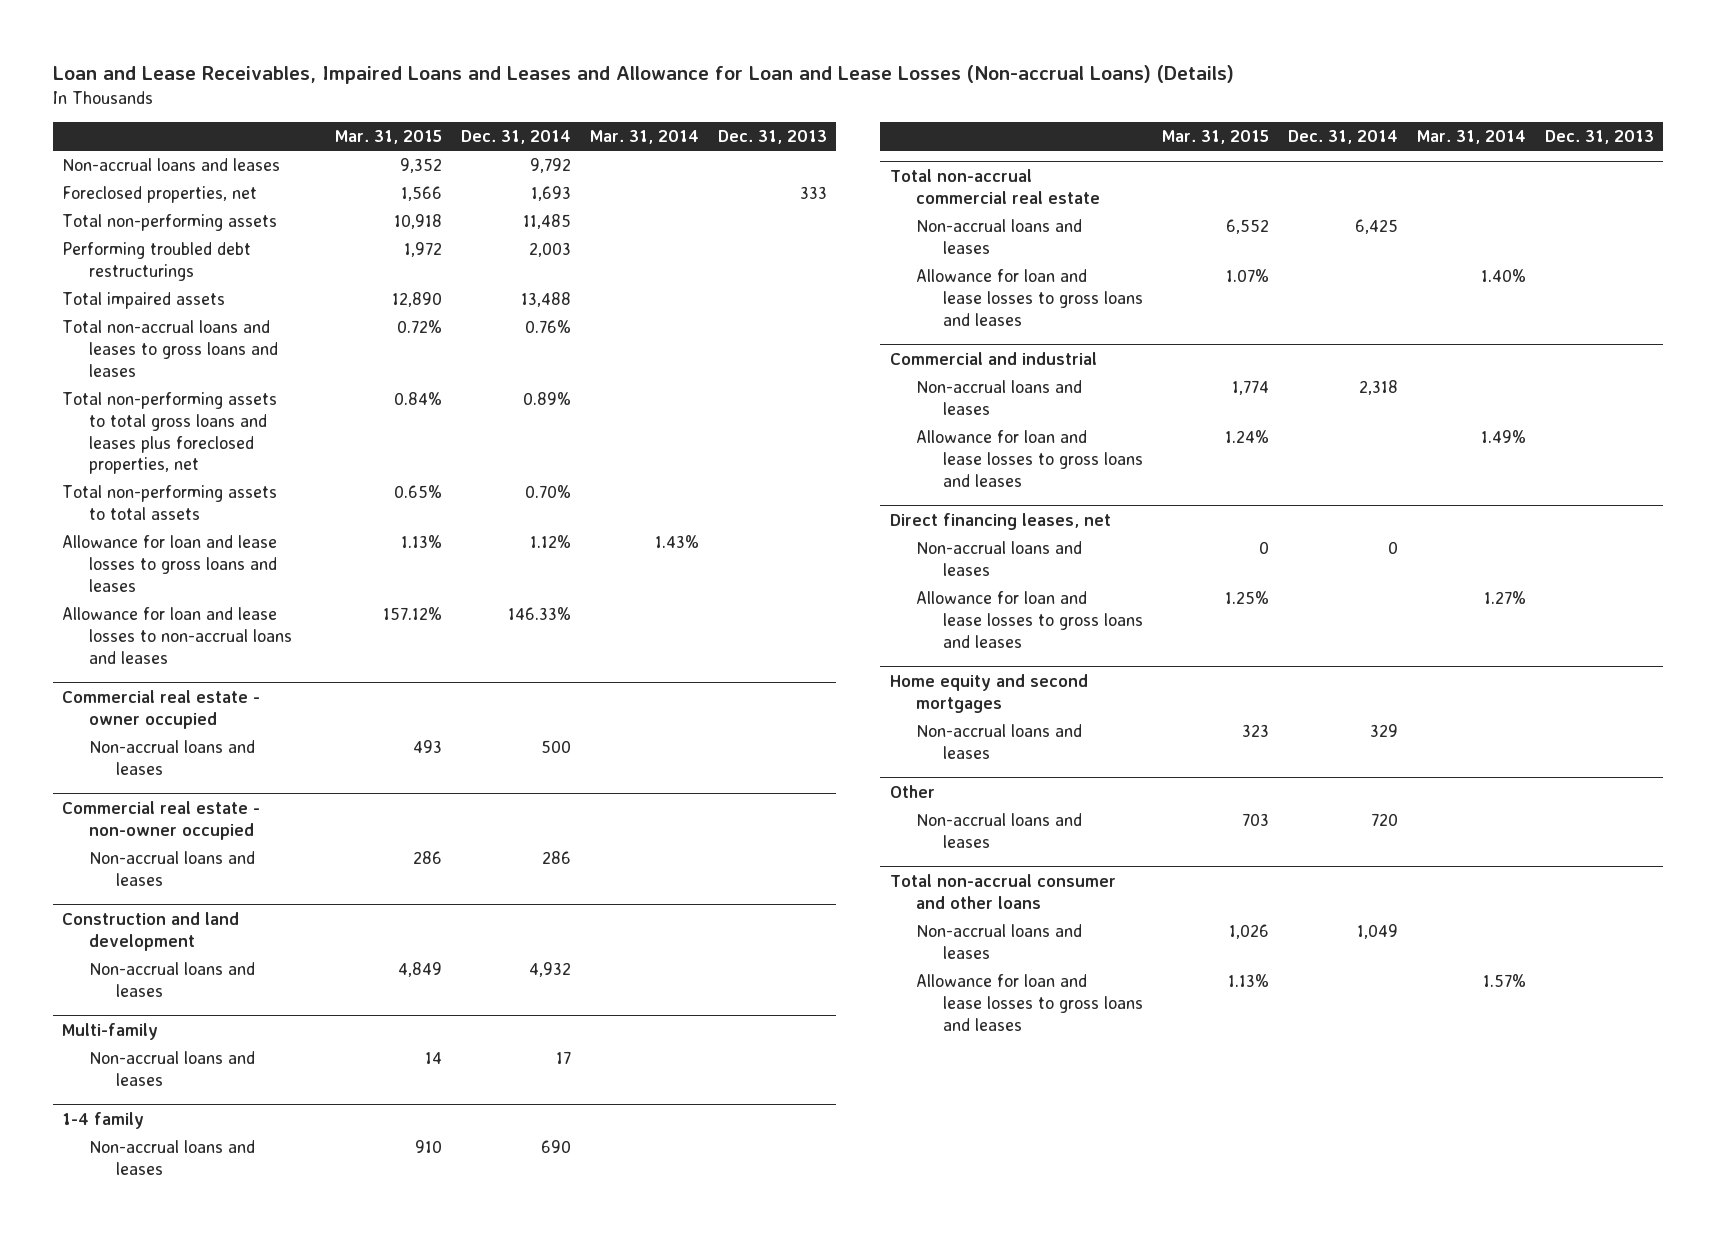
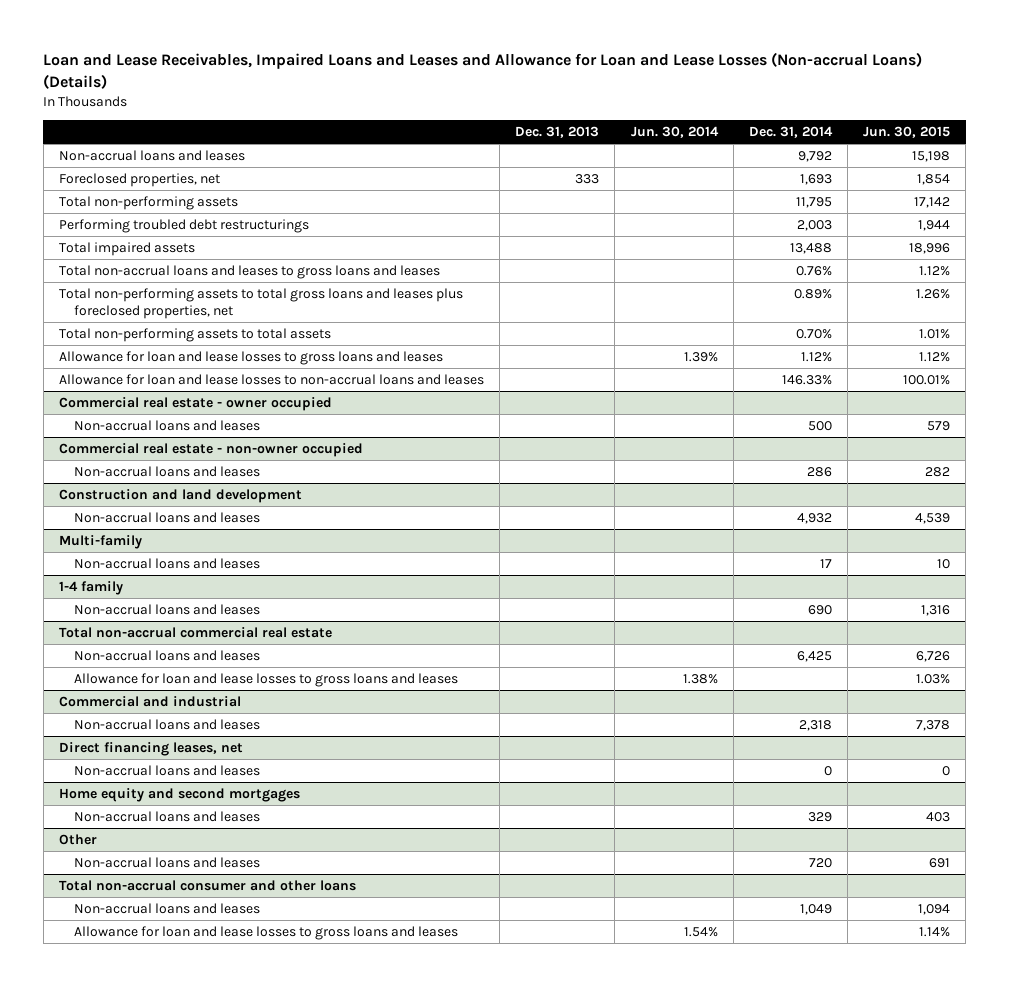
- | Mar. 31, 2015 | Dec. 31, 2014 | Mar. 31, 2014 | Dec. 31, 2013
+ | Dec. 31, 2013 | Jun. 30, 2014 | Dec. 31, 2014 | Jun. 30, 2015
- Total non-performing assets | 10,918 | 11,485 | |
+ Total non-performing assets | | | 11,795 | 17,142
@ Commercial and industrial
- Allowance for loan and lease losses to gross loans and leases | 1.24% | | 1.49% |
@ Direct financing leases, net
- Allowance for loan and lease losses to gross loans and leases | 1.25% | | 1.27% |

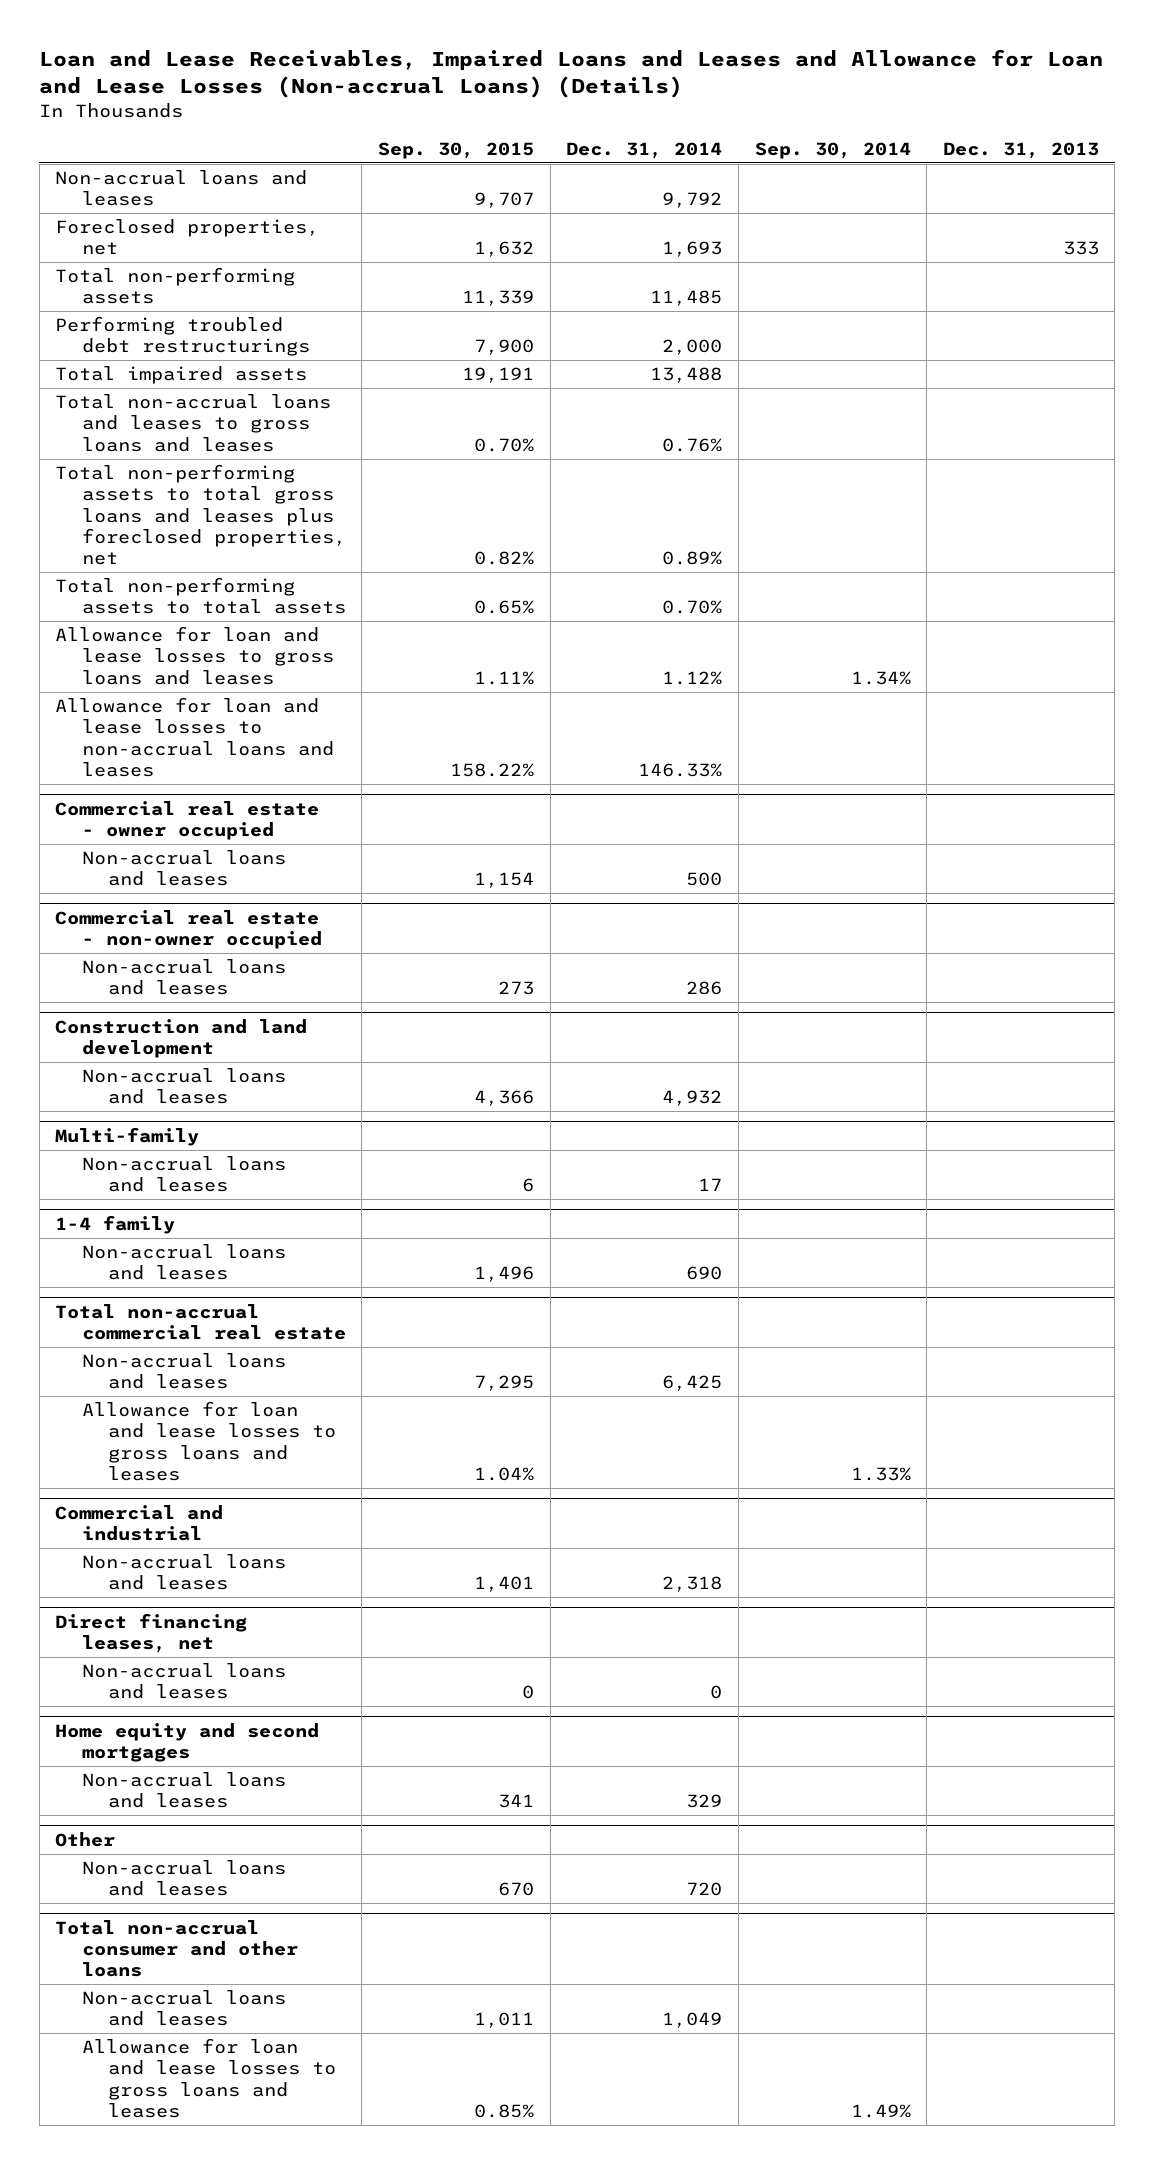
- | Dec. 31, 2013 | Jun. 30, 2014 | Dec. 31, 2014 | Jun. 30, 2015
+ | Sep. 30, 2015 | Dec. 31, 2014 | Sep. 30, 2014 | Dec. 31, 2013
- Total non-performing assets | | | 11,795 | 17,142
- Performing troubled debt restructurings | | | 2,003 | 1,944
+ Total non-performing assets | 11,339 | 11,485 | |
+ Performing troubled debt restructurings | 7,900 | 2,000 | |

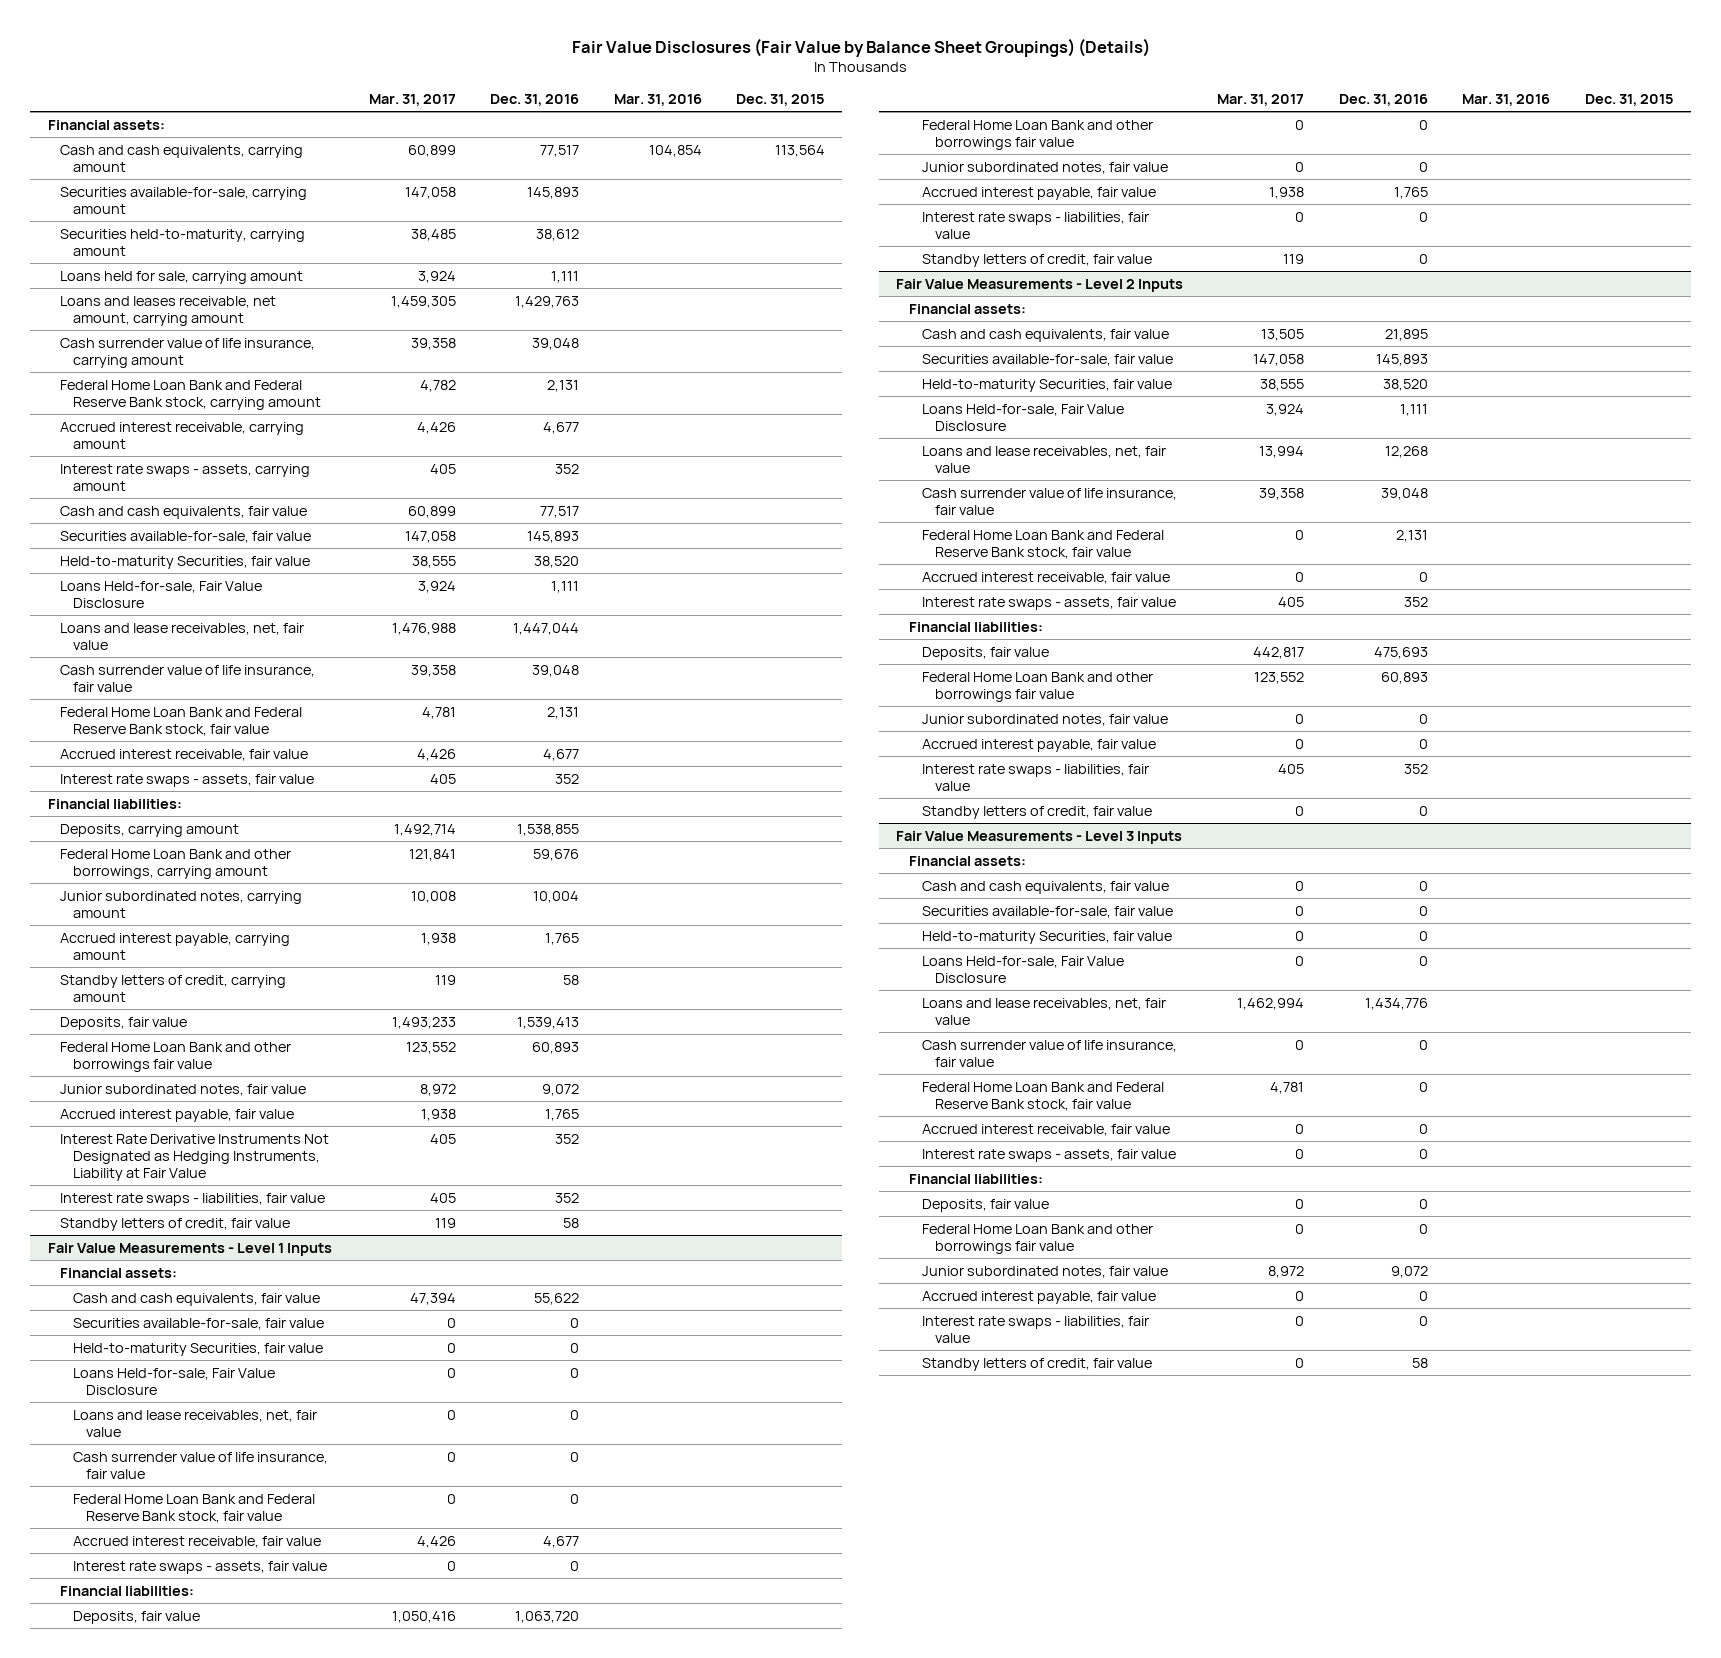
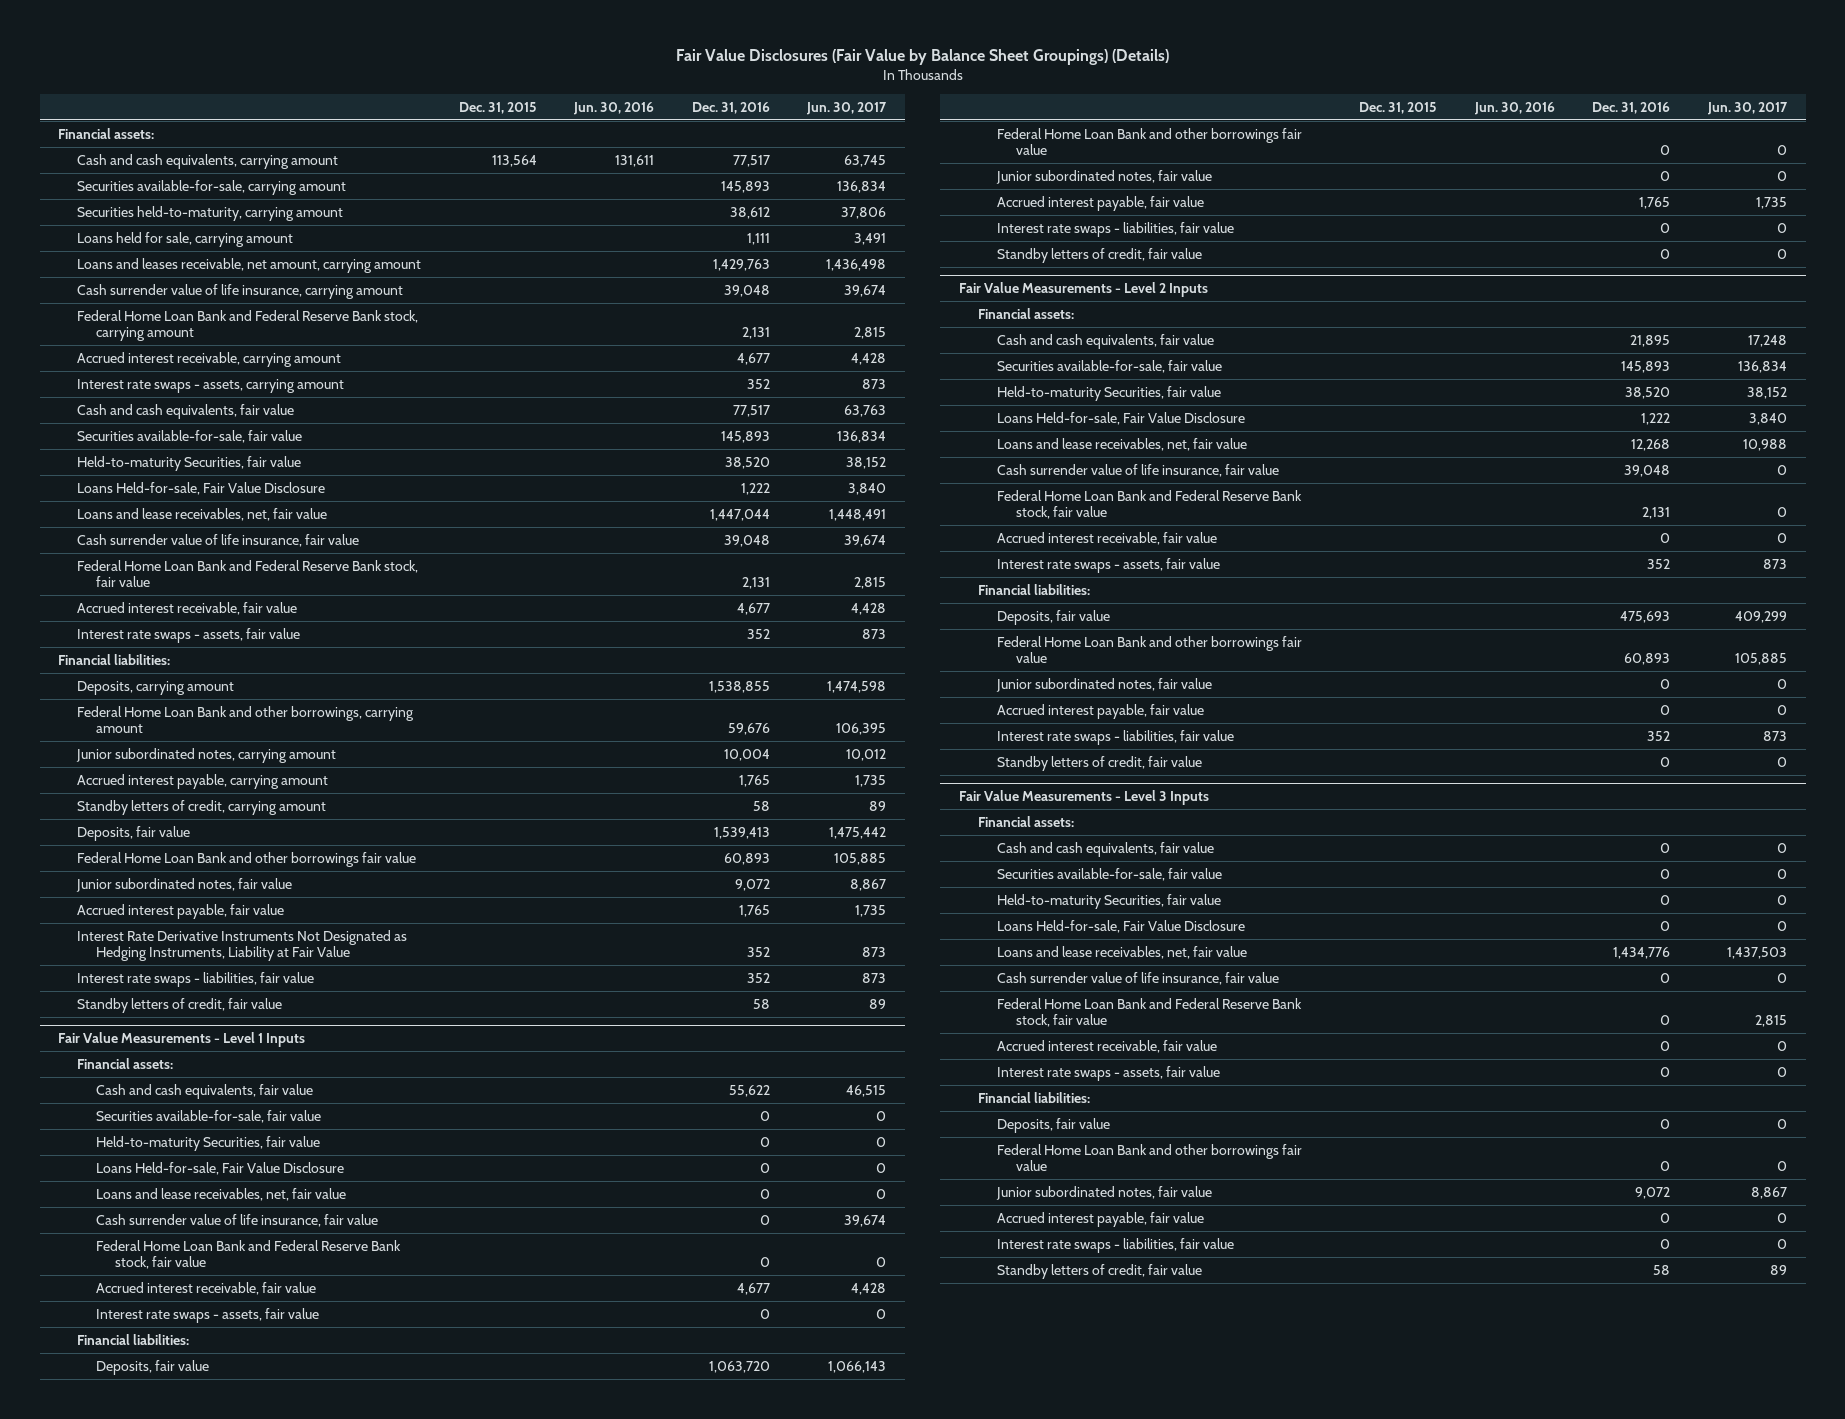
- | Mar. 31, 2017 | Dec. 31, 2016 | Mar. 31, 2016 | Dec. 31, 2015
+ | Dec. 31, 2015 | Jun. 30, 2016 | Dec. 31, 2016 | Jun. 30, 2017
- Loans Held-for-sale, Fair Value Disclosure | 3,924 | 1,111 | |
+ Loans Held-for-sale, Fair Value Disclosure | | | 1,222 | 3,840
@ Fair Value Measurements - Level 2 Inputs
- Loans Held-for-sale, Fair Value Disclosure | 3,924 | 1,111 | |
+ Loans Held-for-sale, Fair Value Disclosure | | | 1,222 | 3,840

